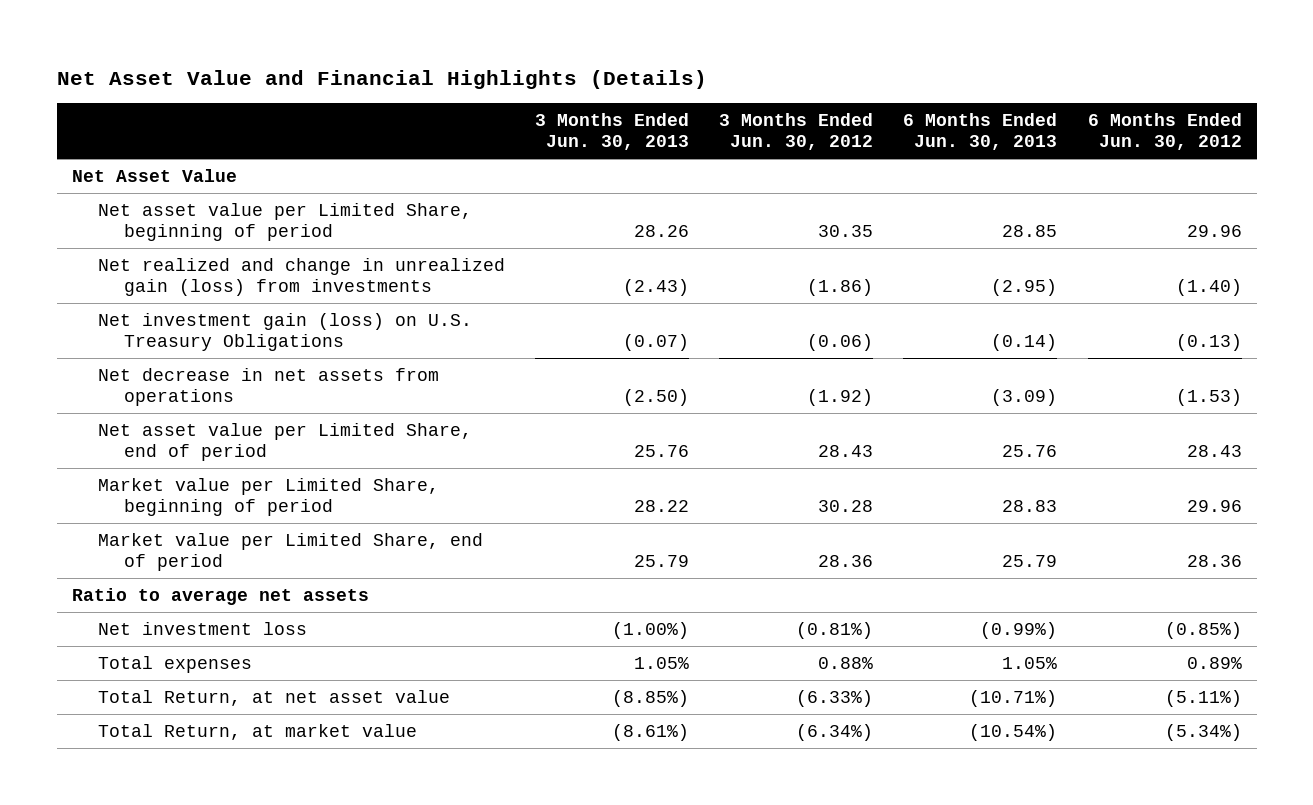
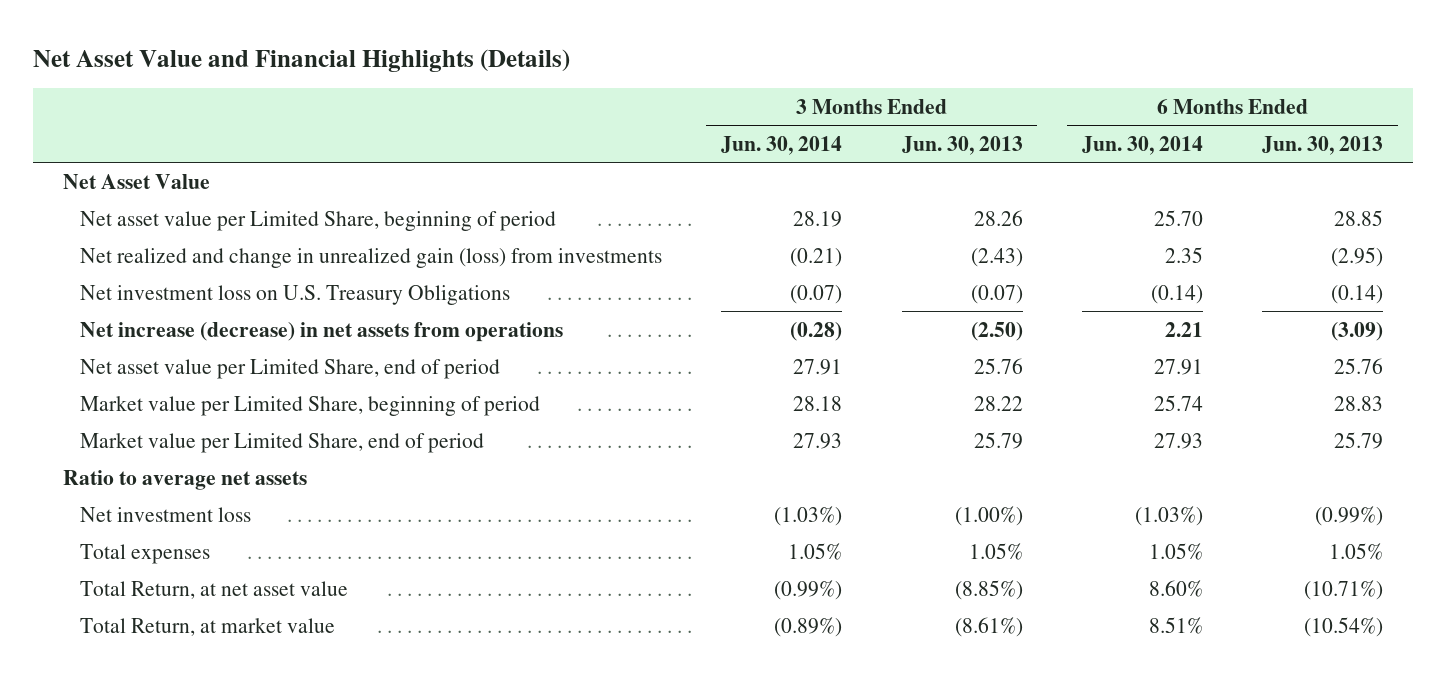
- | 3 Months Ended Jun. 30, 2013 | 3 Months Ended Jun. 30, 2012 | 6 Months Ended Jun. 30, 2013 | 6 Months Ended Jun. 30, 2012
+ | 3 Months Ended Jun. 30, 2014 | 3 Months Ended Jun. 30, 2013 | 6 Months Ended Jun. 30, 2014 | 6 Months Ended Jun. 30, 2013
- Net investment gain (loss) on U.S. Treasury Obligations | (0.07) | (0.06) | (0.14) | (0.13)
- Net decrease in net assets from operations | (2.50) | (1.92) | (3.09) | (1.53)
+ Net investment loss on U.S. Treasury Obligations | (0.07) | (0.07) | (0.14) | (0.14)
+ Net increase (decrease) in net assets from operations | (0.28) | (2.50) | 2.21 | (3.09)

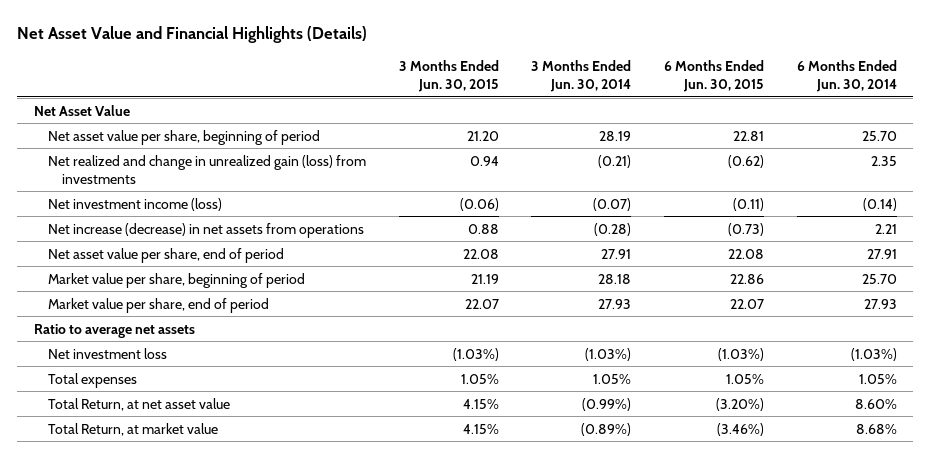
- | 3 Months Ended Jun. 30, 2014 | 3 Months Ended Jun. 30, 2013 | 6 Months Ended Jun. 30, 2014 | 6 Months Ended Jun. 30, 2013
+ | 3 Months Ended Jun. 30, 2015 | 3 Months Ended Jun. 30, 2014 | 6 Months Ended Jun. 30, 2015 | 6 Months Ended Jun. 30, 2014
- Net asset value per Limited Share, beginning of period | 28.19 | 28.26 | 25.70 | 28.85
+ Net asset value per share, beginning of period | 21.20 | 28.19 | 22.81 | 25.70
- Net investment loss on U.S. Treasury Obligations | (0.07) | (0.07) | (0.14) | (0.14)
+ Net investment income (loss) | (0.06) | (0.07) | (0.11) | (0.14)
- Net asset value per Limited Share, end of period | 27.91 | 25.76 | 27.91 | 25.76
- Market value per Limited Share, beginning of period | 28.18 | 28.22 | 25.74 | 28.83
- Market value per Limited Share, end of period | 27.93 | 25.79 | 27.93 | 25.79
+ Net asset value per share, end of period | 22.08 | 27.91 | 22.08 | 27.91
+ Market value per share, beginning of period | 21.19 | 28.18 | 22.86 | 25.70
+ Market value per share, end of period | 22.07 | 27.93 | 22.07 | 27.93
- Total Return, at market value | (0.89%) | (8.61%) | 8.51% | (10.54%)
+ Total Return, at market value | 4.15% | (0.89%) | (3.46%) | 8.68%

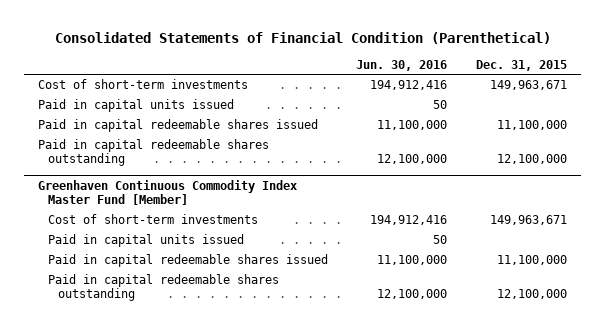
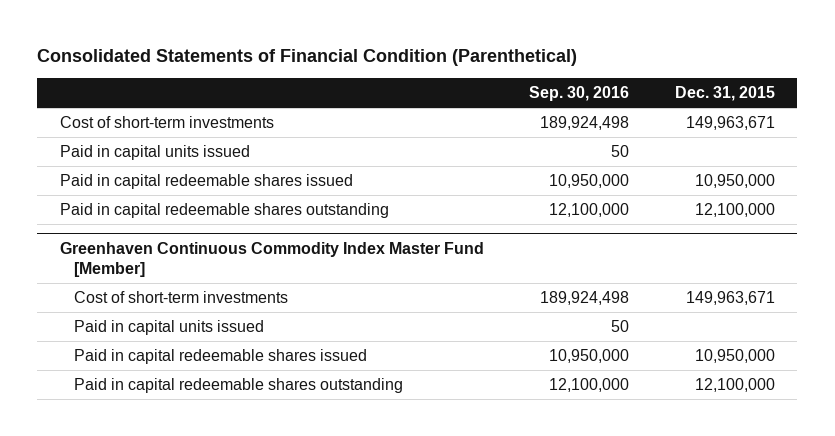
- | Jun. 30, 2016 | Dec. 31, 2015
+ | Sep. 30, 2016 | Dec. 31, 2015
- Paid in capital redeemable shares issued | 11,100,000 | 11,100,000
+ Paid in capital redeemable shares issued | 10,950,000 | 10,950,000
@ Greenhaven Continuous Commodity Index Master Fund [Member]
- Paid in capital redeemable shares issued | 11,100,000 | 11,100,000
+ Paid in capital redeemable shares issued | 10,950,000 | 10,950,000

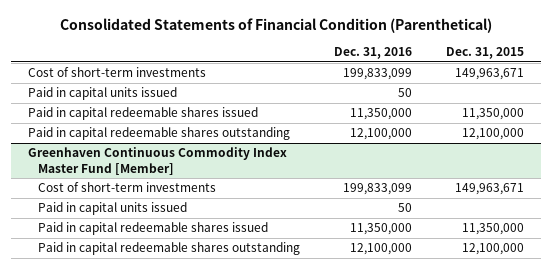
- | Sep. 30, 2016 | Dec. 31, 2015
+ | Dec. 31, 2016 | Dec. 31, 2015
- Paid in capital redeemable shares issued | 10,950,000 | 10,950,000
+ Paid in capital redeemable shares issued | 11,350,000 | 11,350,000
@ Greenhaven Continuous Commodity Index Master Fund [Member]
- Paid in capital redeemable shares issued | 10,950,000 | 10,950,000
+ Paid in capital redeemable shares issued | 11,350,000 | 11,350,000

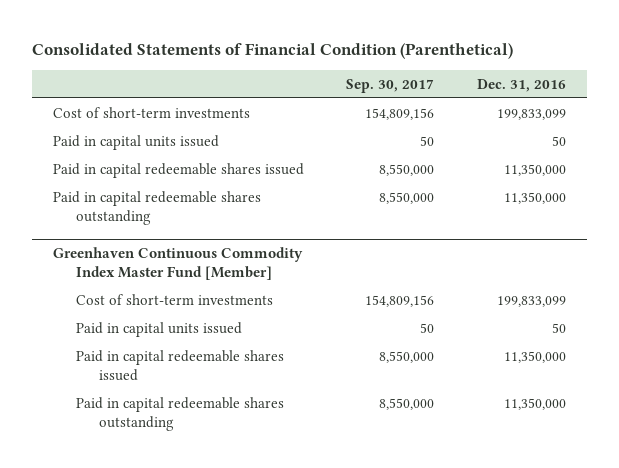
- | Dec. 31, 2016 | Dec. 31, 2015
+ | Sep. 30, 2017 | Dec. 31, 2016
- Paid in capital redeemable shares outstanding | 12,100,000 | 12,100,000
+ Paid in capital redeemable shares outstanding | 8,550,000 | 11,350,000
@ Greenhaven Continuous Commodity Index Master Fund [Member]
- Paid in capital redeemable shares outstanding | 12,100,000 | 12,100,000
+ Paid in capital redeemable shares outstanding | 8,550,000 | 11,350,000

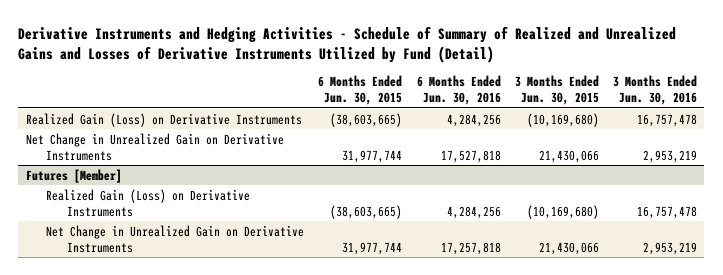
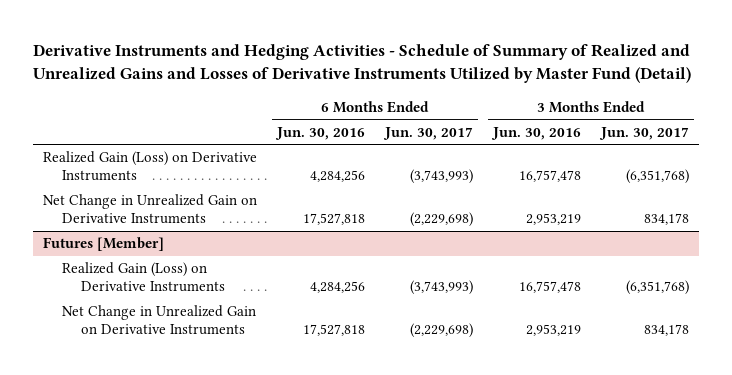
- Derivative Instruments and Hedging Activities - Schedule of Summary of Realized and Unrealized Gains and Losses of Derivative Instruments Utilized by Fund (Detail)
+ Derivative Instruments and Hedging Activities - Schedule of Summary of Realized and Unrealized Gains and Losses of Derivative Instruments Utilized by Master Fund (Detail)
- | 6 Months Ended Jun. 30, 2015 | 6 Months Ended Jun. 30, 2016 | 3 Months Ended Jun. 30, 2015 | 3 Months Ended Jun. 30, 2016
+ | 6 Months Ended Jun. 30, 2016 | 6 Months Ended Jun. 30, 2017 | 3 Months Ended Jun. 30, 2016 | 3 Months Ended Jun. 30, 2017
@ Futures [Member]
- Net Change in Unrealized Gain on Derivative Instruments | 31,977,744 | 17,257,818 | 21,430,066 | 2,953,219
+ Net Change in Unrealized Gain on Derivative Instruments | 17,527,818 | (2,229,698) | 2,953,219 | 834,178

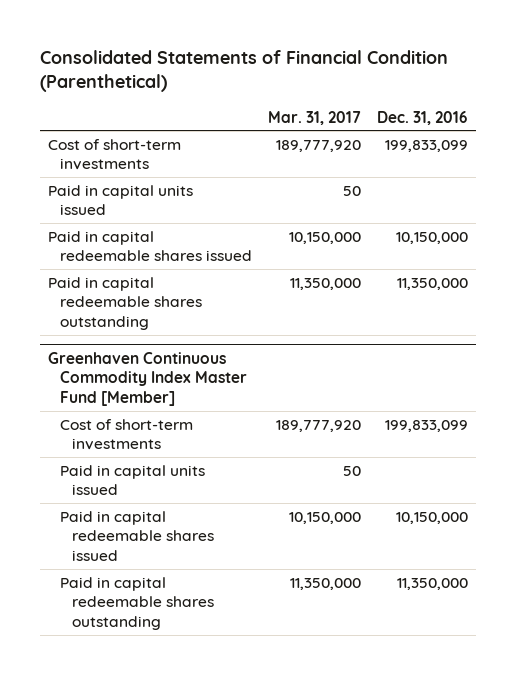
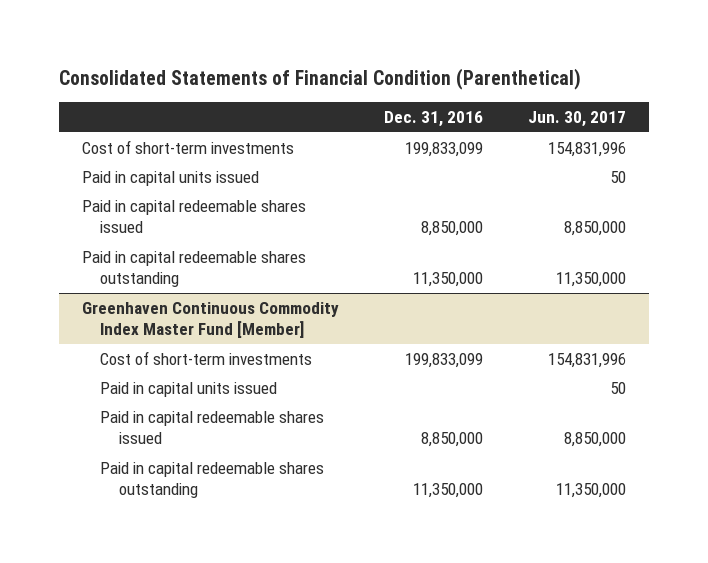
- | Mar. 31, 2017 | Dec. 31, 2016
+ | Dec. 31, 2016 | Jun. 30, 2017
- Paid in capital redeemable shares issued | 10,150,000 | 10,150,000
+ Paid in capital redeemable shares issued | 8,850,000 | 8,850,000
@ Greenhaven Continuous Commodity Index Master Fund [Member]
- Paid in capital redeemable shares issued | 10,150,000 | 10,150,000
+ Paid in capital redeemable shares issued | 8,850,000 | 8,850,000

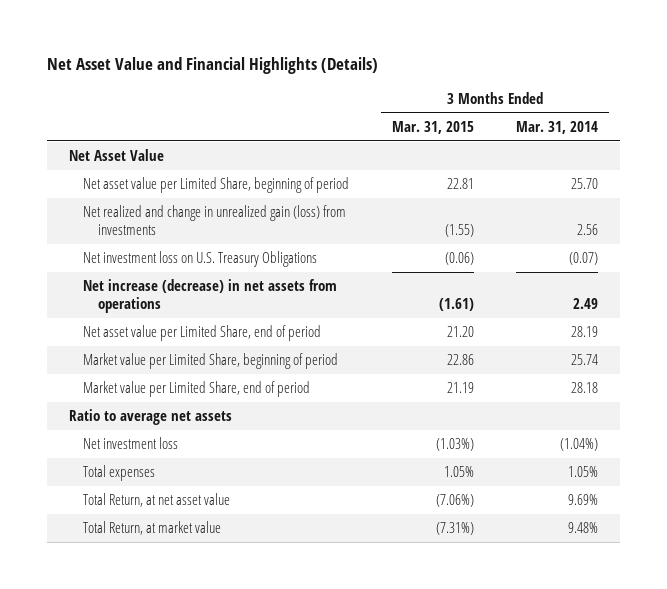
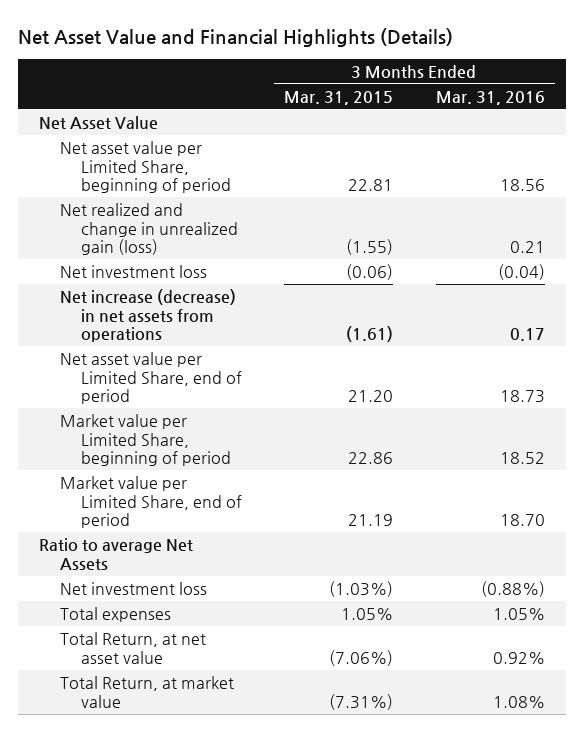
- | 3 Months Ended Mar. 31, 2015 | 3 Months Ended Mar. 31, 2014
+ | 3 Months Ended Mar. 31, 2015 | 3 Months Ended Mar. 31, 2016
- Net realized and change in unrealized gain (loss) from investments | (1.55) | 2.56
- Net investment loss on U.S. Treasury Obligations | (0.06) | (0.07)
+ Net realized and change in unrealized gain (loss) | (1.55) | 0.21
+ Net investment loss | (0.06) | (0.04)
- Ratio to average net assets
+ Ratio to average Net Assets

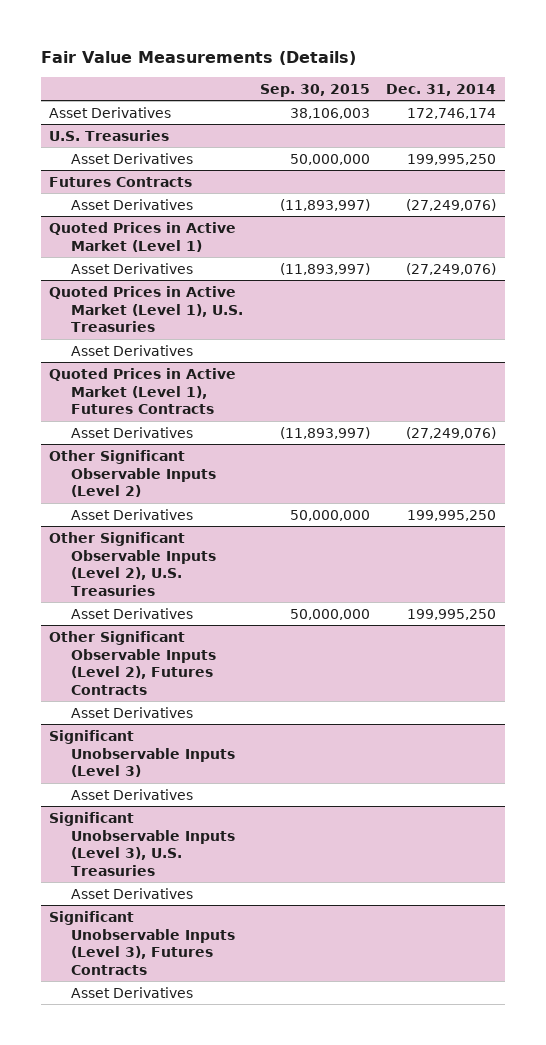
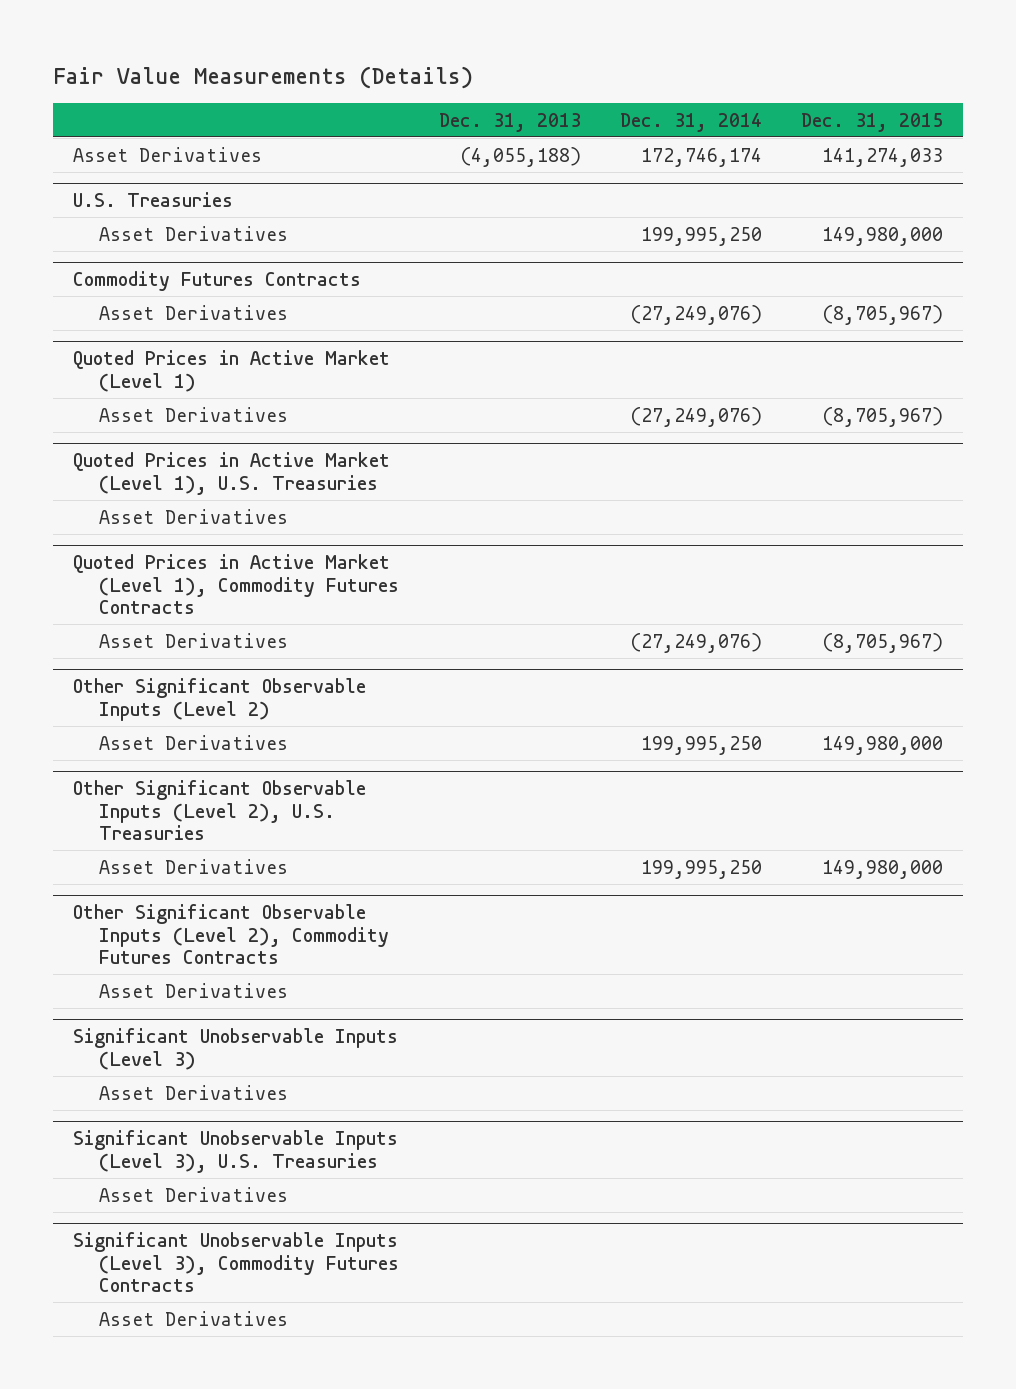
- | Sep. 30, 2015 | Dec. 31, 2014
+ | Dec. 31, 2013 | Dec. 31, 2014 | Dec. 31, 2015
- Futures Contracts
+ Commodity Futures Contracts
- Quoted Prices in Active Market (Level 1), Futures Contracts
+ Quoted Prices in Active Market (Level 1), Commodity Futures Contracts
- Other Significant Observable Inputs (Level 2), Futures Contracts
+ Other Significant Observable Inputs (Level 2), Commodity Futures Contracts
- Significant Unobservable Inputs (Level 3), Futures Contracts
+ Significant Unobservable Inputs (Level 3), Commodity Futures Contracts

